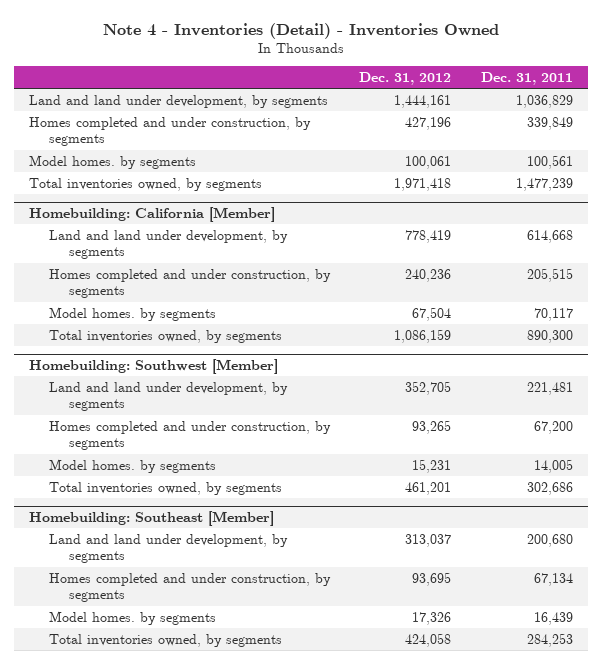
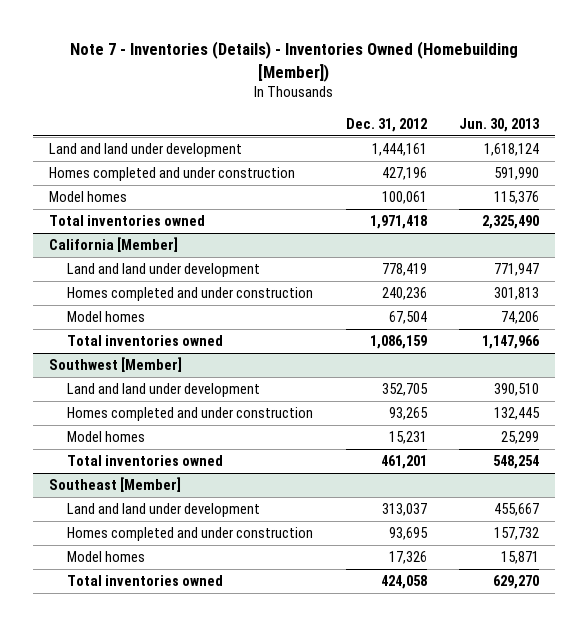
- Note 4 - Inventories (Detail) - Inventories Owned
+ Note 7 - Inventories (Details) - Inventories Owned (Homebuilding [Member])
- | Dec. 31, 2012 | Dec. 31, 2011
+ | Dec. 31, 2012 | Jun. 30, 2013
- Land and land under development, by segments | 1,444,161 | 1,036,829
- Homes completed and under construction, by segments | 427,196 | 339,849
- Model homes. by segments | 100,061 | 100,561
- Total inventories owned, by segments | 1,971,418 | 1,477,239
- Homebuilding: California [Member]
- Land and land under development, by segments | 778,419 | 614,668
- Homes completed and under construction, by segments | 240,236 | 205,515
- Model homes. by segments | 67,504 | 70,117
- Total inventories owned, by segments | 1,086,159 | 890,300
- Homebuilding: Southwest [Member]
- Land and land under development, by segments | 352,705 | 221,481
- Homes completed and under construction, by segments | 93,265 | 67,200
- Model homes. by segments | 15,231 | 14,005
- Total inventories owned, by segments | 461,201 | 302,686
- Homebuilding: Southeast [Member]
- Land and land under development, by segments | 313,037 | 200,680
- Homes completed and under construction, by segments | 93,695 | 67,134
- Model homes. by segments | 17,326 | 16,439
- Total inventories owned, by segments | 424,058 | 284,253
+ Land and land under development | 1,444,161 | 1,618,124
+ Homes completed and under construction | 427,196 | 591,990
+ Model homes | 100,061 | 115,376
+ Total inventories owned | 1,971,418 | 2,325,490
+ California [Member]
+ Land and land under development | 778,419 | 771,947
+ Homes completed and under construction | 240,236 | 301,813
+ Model homes | 67,504 | 74,206
+ Total inventories owned | 1,086,159 | 1,147,966
+ Southwest [Member]
+ Land and land under development | 352,705 | 390,510
+ Homes completed and under construction | 93,265 | 132,445
+ Model homes | 15,231 | 25,299
+ Total inventories owned | 461,201 | 548,254
+ Southeast [Member]
+ Land and land under development | 313,037 | 455,667
+ Homes completed and under construction | 93,695 | 157,732
+ Model homes | 17,326 | 15,871
+ Total inventories owned | 424,058 | 629,270

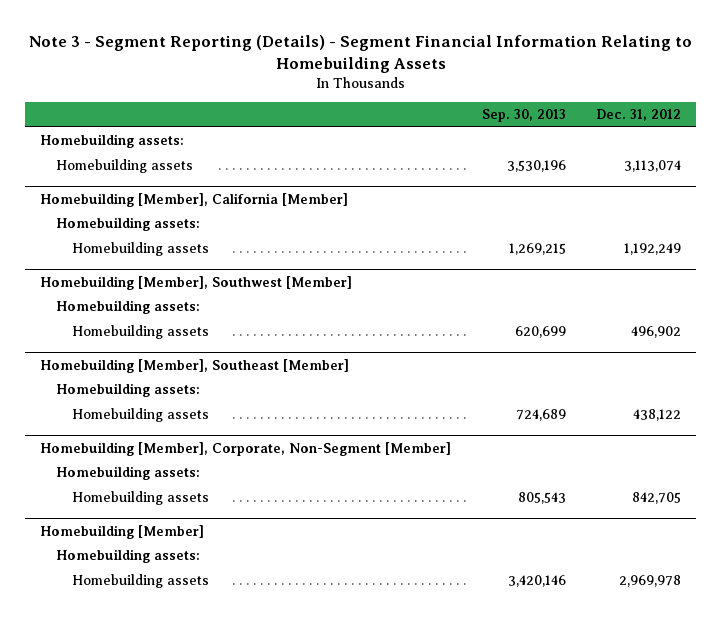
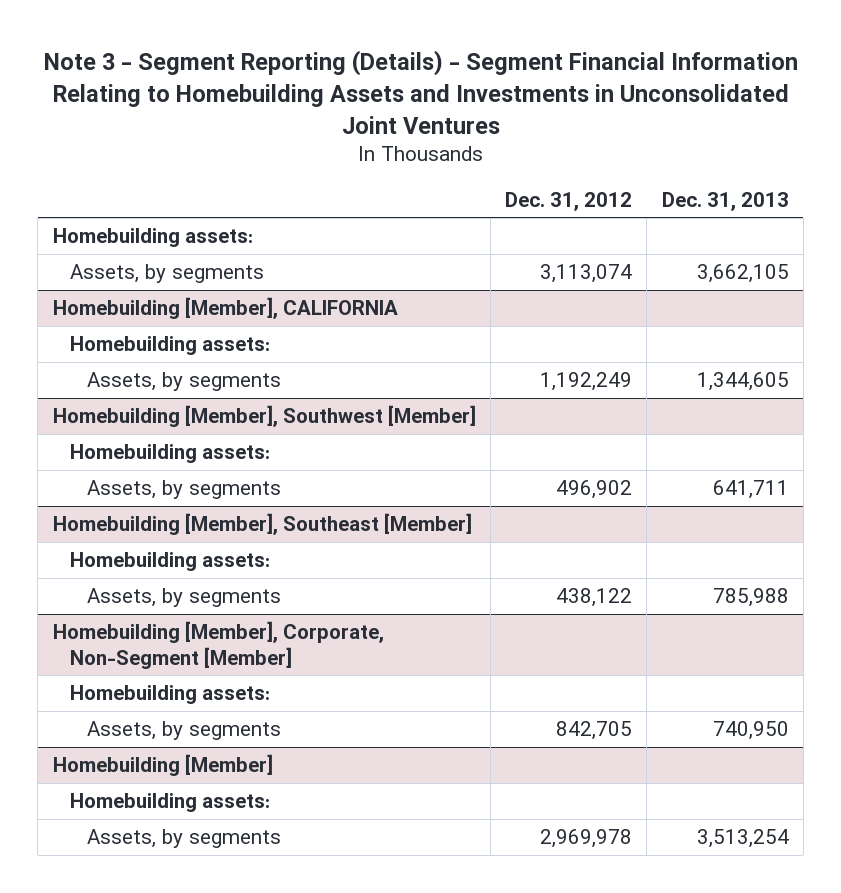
- Note 3 - Segment Reporting (Details) - Segment Financial Information Relating to Homebuilding Assets
+ Note 3 - Segment Reporting (Details) - Segment Financial Information Relating to Homebuilding Assets and Investments in Unconsolidated Joint Ventures
- | Sep. 30, 2013 | Dec. 31, 2012
+ | Dec. 31, 2012 | Dec. 31, 2013
- Homebuilding assets | 3,530,196 | 3,113,074
- Homebuilding [Member], California [Member]
+ Assets, by segments | 3,113,074 | 3,662,105
+ Homebuilding [Member], CALIFORNIA
- Homebuilding assets | 1,269,215 | 1,192,249
+ Assets, by segments | 1,192,249 | 1,344,605
@ Homebuilding [Member], Southwest [Member]
- Homebuilding assets | 620,699 | 496,902
+ Assets, by segments | 496,902 | 641,711
@ Homebuilding [Member], Southeast [Member]
- Homebuilding assets | 724,689 | 438,122
+ Assets, by segments | 438,122 | 785,988
@ Homebuilding [Member], Corporate, Non-Segment [Member]
- Homebuilding assets | 805,543 | 842,705
+ Assets, by segments | 842,705 | 740,950
@ Homebuilding [Member]
- Homebuilding assets | 3,420,146 | 2,969,978
+ Assets, by segments | 2,969,978 | 3,513,254

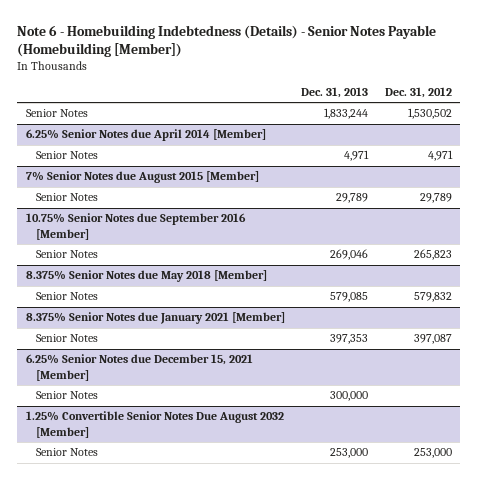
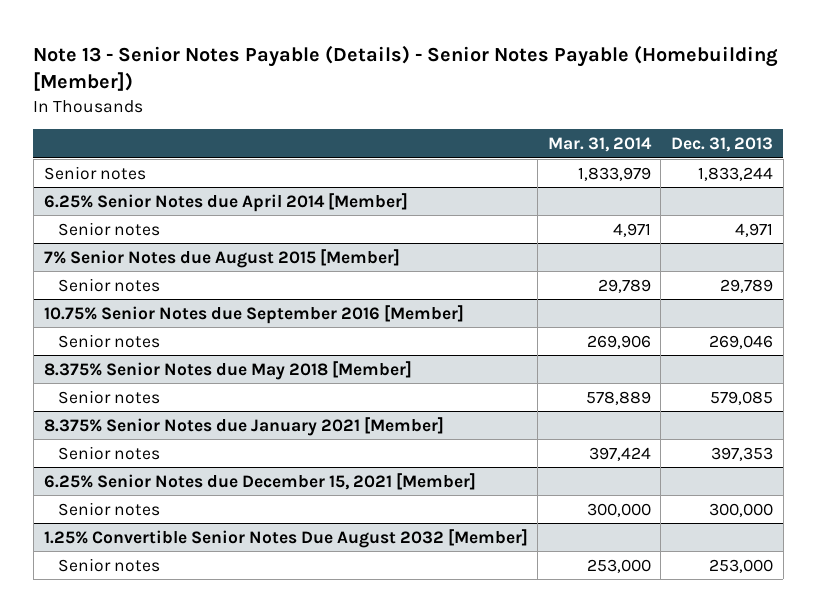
- Note 6 - Homebuilding Indebtedness (Details) - Senior Notes Payable (Homebuilding [Member])
+ Note 13 - Senior Notes Payable (Details) - Senior Notes Payable (Homebuilding [Member])
- | Dec. 31, 2013 | Dec. 31, 2012
+ | Mar. 31, 2014 | Dec. 31, 2013
- Senior Notes | 1,833,244 | 1,530,502
+ Senior notes | 1,833,979 | 1,833,244
@ 6.25% Senior Notes due April 2014 [Member]
- Senior Notes | 4,971 | 4,971
+ Senior notes | 4,971 | 4,971
@ 7% Senior Notes due August 2015 [Member]
- Senior Notes | 29,789 | 29,789
+ Senior notes | 29,789 | 29,789
@ 10.75% Senior Notes due September 2016 [Member]
- Senior Notes | 269,046 | 265,823
+ Senior notes | 269,906 | 269,046
@ 8.375% Senior Notes due May 2018 [Member]
- Senior Notes | 579,085 | 579,832
+ Senior notes | 578,889 | 579,085
@ 8.375% Senior Notes due January 2021 [Member]
- Senior Notes | 397,353 | 397,087
+ Senior notes | 397,424 | 397,353
@ 6.25% Senior Notes due December 15, 2021 [Member]
- Senior Notes | 300,000 |
+ Senior notes | 300,000 | 300,000
@ 1.25% Convertible Senior Notes Due August 2032 [Member]
- Senior Notes | 253,000 | 253,000
+ Senior notes | 253,000 | 253,000

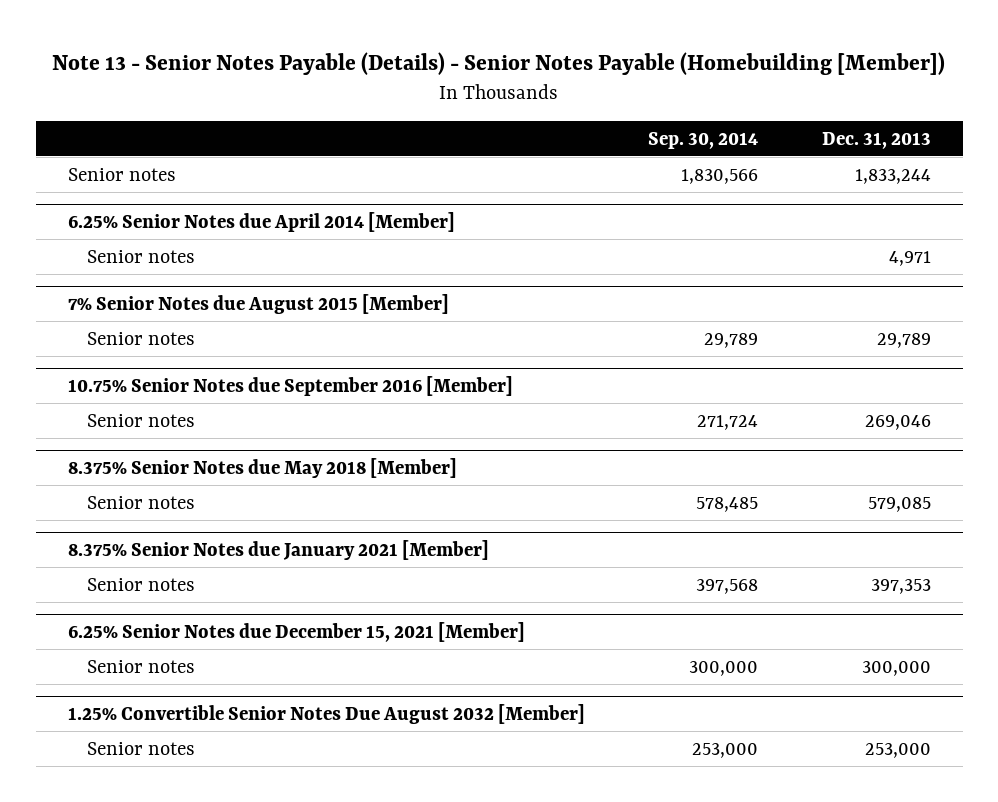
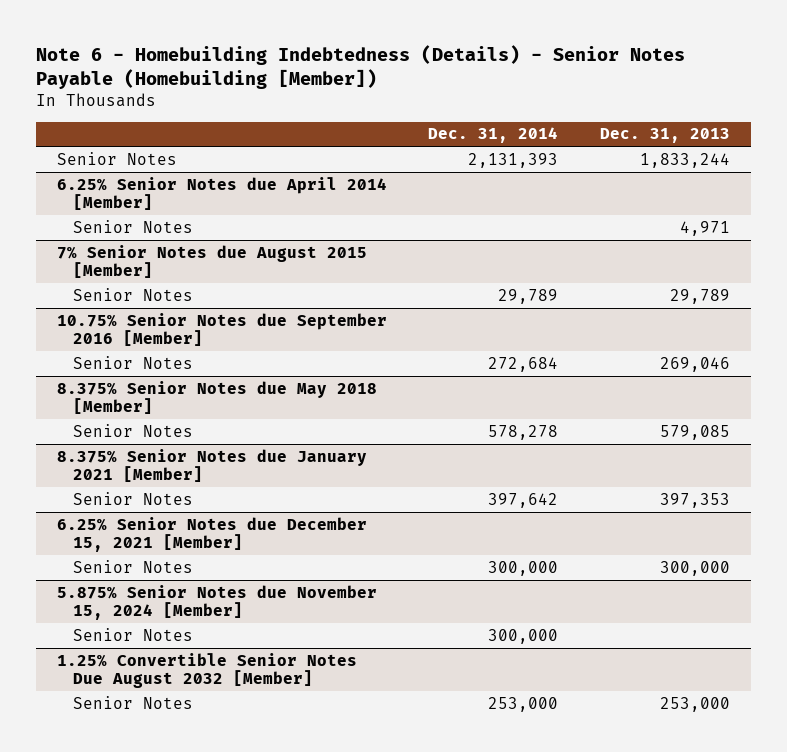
- Note 13 - Senior Notes Payable (Details) - Senior Notes Payable (Homebuilding [Member])
+ Note 6 - Homebuilding Indebtedness (Details) - Senior Notes Payable (Homebuilding [Member])
- | Sep. 30, 2014 | Dec. 31, 2013
+ | Dec. 31, 2014 | Dec. 31, 2013
- Senior notes | 1,830,566 | 1,833,244
+ Senior Notes | 2,131,393 | 1,833,244
@ 6.25% Senior Notes due April 2014 [Member]
- Senior notes | | 4,971
+ Senior Notes | | 4,971
@ 7% Senior Notes due August 2015 [Member]
- Senior notes | 29,789 | 29,789
+ Senior Notes | 29,789 | 29,789
@ 10.75% Senior Notes due September 2016 [Member]
- Senior notes | 271,724 | 269,046
+ Senior Notes | 272,684 | 269,046
@ 8.375% Senior Notes due May 2018 [Member]
- Senior notes | 578,485 | 579,085
+ Senior Notes | 578,278 | 579,085
@ 8.375% Senior Notes due January 2021 [Member]
- Senior notes | 397,568 | 397,353
+ Senior Notes | 397,642 | 397,353
@ 6.25% Senior Notes due December 15, 2021 [Member]
- Senior notes | 300,000 | 300,000
+ Senior Notes | 300,000 | 300,000
+ 5.875% Senior Notes due November 15, 2024 [Member]
+ Senior Notes | 300,000 |
@ 1.25% Convertible Senior Notes Due August 2032 [Member]
- Senior notes | 253,000 | 253,000
+ Senior Notes | 253,000 | 253,000

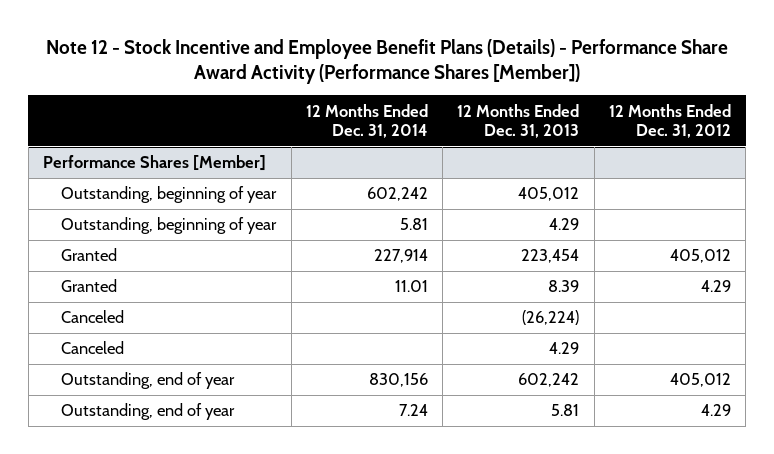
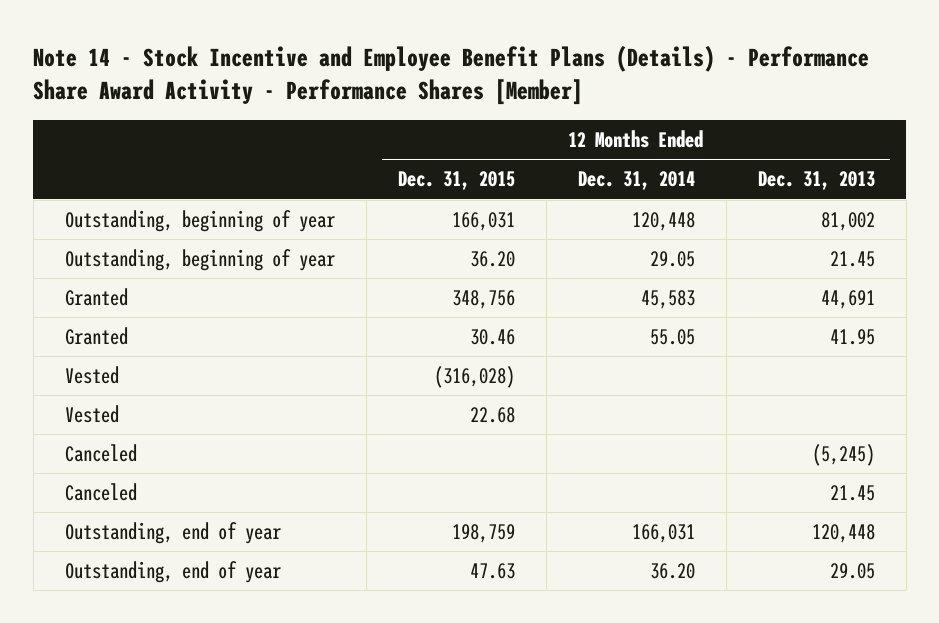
- Note 12 - Stock Incentive and Employee Benefit Plans (Details) - Performance Share Award Activity (Performance Shares [Member])
+ Note 14 - Stock Incentive and Employee Benefit Plans (Details) - Performance Share Award Activity - Performance Shares [Member]
- | 12 Months Ended Dec. 31, 2014 | 12 Months Ended Dec. 31, 2013 | 12 Months Ended Dec. 31, 2012
+ | 12 Months Ended Dec. 31, 2015 | 12 Months Ended Dec. 31, 2014 | 12 Months Ended Dec. 31, 2013
- Performance Shares [Member]
- Outstanding, beginning of year | 602,242 | 405,012 |
- Outstanding, beginning of year | 5.81 | 4.29 |
- Granted | 227,914 | 223,454 | 405,012
- Granted | 11.01 | 8.39 | 4.29
- Canceled | | (26,224) |
- Canceled | | 4.29 |
- Outstanding, end of year | 830,156 | 602,242 | 405,012
- Outstanding, end of year | 7.24 | 5.81 | 4.29
+ Outstanding, beginning of year | 166,031 | 120,448 | 81,002
+ Outstanding, beginning of year | 36.20 | 29.05 | 21.45
+ Granted | 348,756 | 45,583 | 44,691
+ Granted | 30.46 | 55.05 | 41.95
+ Vested | (316,028) | |
+ Vested | 22.68 | |
+ Canceled | | | (5,245)
+ Canceled | | | 21.45
+ Outstanding, end of year | 198,759 | 166,031 | 120,448
+ Outstanding, end of year | 47.63 | 36.20 | 29.05

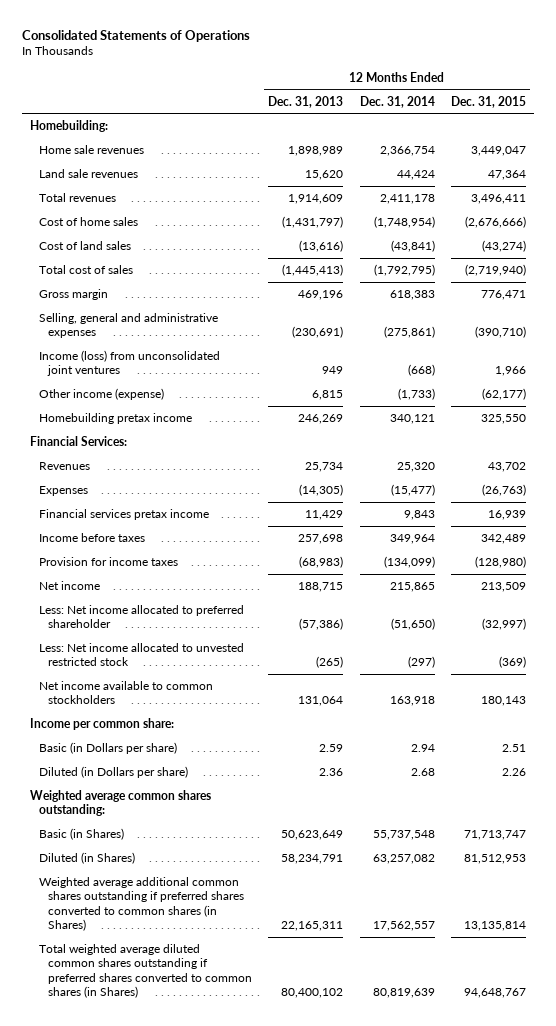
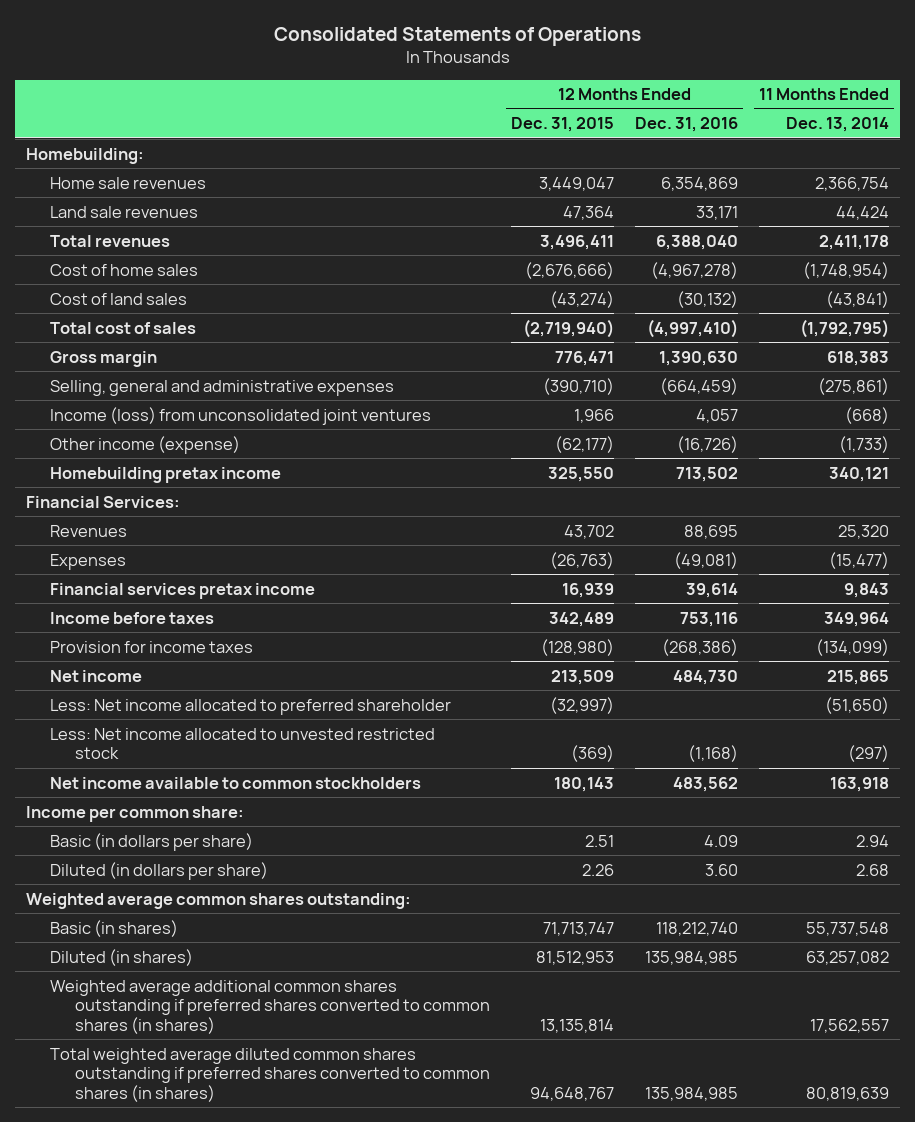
- | 12 Months Ended Dec. 31, 2013 | 12 Months Ended Dec. 31, 2014 | 12 Months Ended Dec. 31, 2015
+ | 12 Months Ended Dec. 31, 2015 | 12 Months Ended Dec. 31, 2016 | 11 Months Ended Dec. 13, 2014
- Basic (in Dollars per share) | 2.59 | 2.94 | 2.51
- Diluted (in Dollars per share) | 2.36 | 2.68 | 2.26
+ Basic (in dollars per share) | 2.51 | 4.09 | 2.94
+ Diluted (in dollars per share) | 2.26 | 3.60 | 2.68
- Basic (in Shares) | 50,623,649 | 55,737,548 | 71,713,747
- Diluted (in Shares) | 58,234,791 | 63,257,082 | 81,512,953
- Weighted average additional common shares outstanding if preferred shares converted to common shares (in Shares) | 22,165,311 | 17,562,557 | 13,135,814
- Total weighted average diluted common shares outstanding if preferred shares converted to common shares (in Shares) | 80,400,102 | 80,819,639 | 94,648,767
+ Basic (in shares) | 71,713,747 | 118,212,740 | 55,737,548
+ Diluted (in shares) | 81,512,953 | 135,984,985 | 63,257,082
+ Weighted average additional common shares outstanding if preferred shares converted to common shares (in shares) | 13,135,814 | | 17,562,557
+ Total weighted average diluted common shares outstanding if preferred shares converted to common shares (in shares) | 94,648,767 | 135,984,985 | 80,819,639

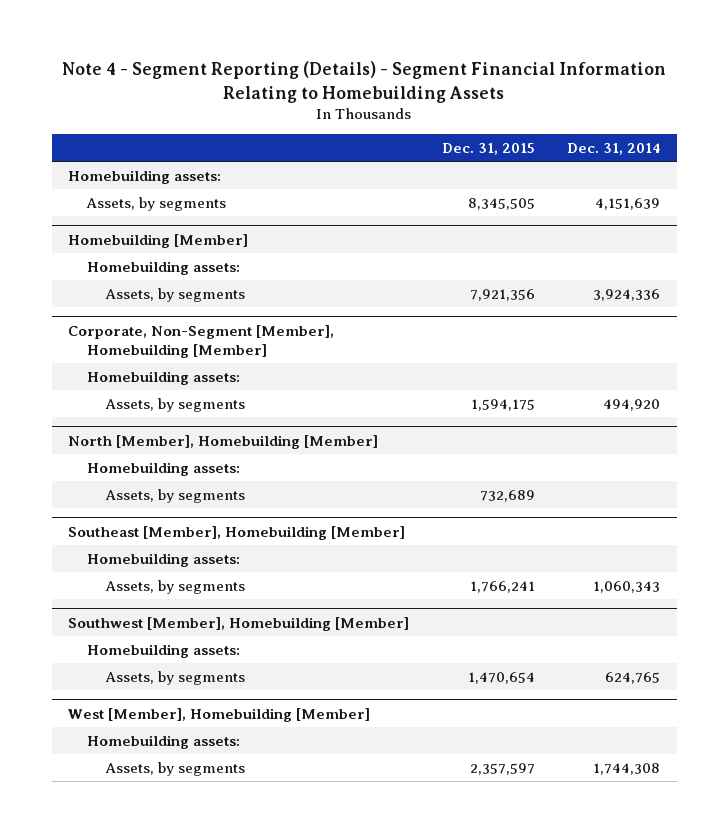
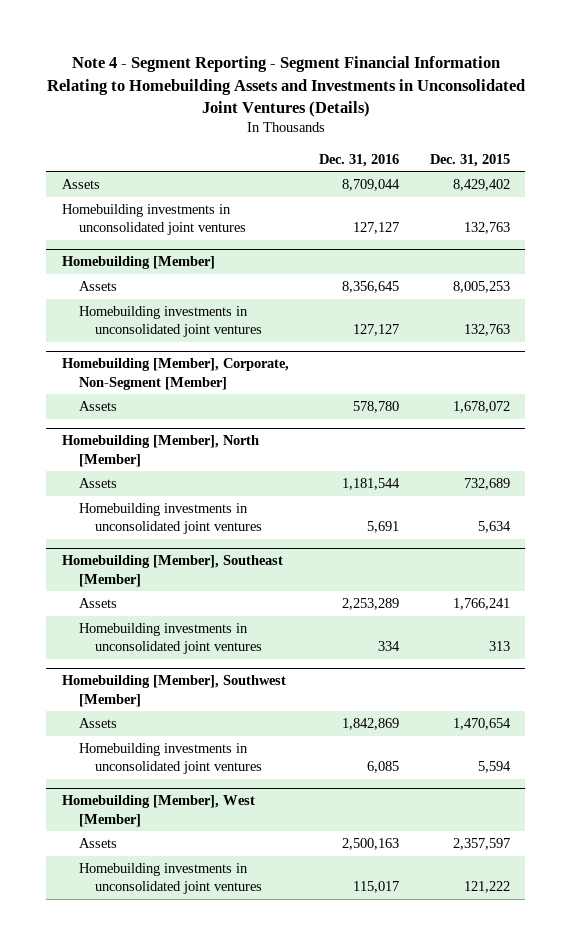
- Note 4 - Segment Reporting (Details) - Segment Financial Information Relating to Homebuilding Assets
+ Note 4 - Segment Reporting - Segment Financial Information Relating to Homebuilding Assets and Investments in Unconsolidated Joint Ventures (Details)
- | Dec. 31, 2015 | Dec. 31, 2014
+ | Dec. 31, 2016 | Dec. 31, 2015
- Homebuilding assets:
- Assets, by segments | 8,345,505 | 4,151,639
+ Assets | 8,709,044 | 8,429,402
+ Homebuilding investments in unconsolidated joint ventures | 127,127 | 132,763
@ Homebuilding [Member]
- Homebuilding assets:
- Assets, by segments | 7,921,356 | 3,924,336
- Corporate, Non-Segment [Member], Homebuilding [Member]
- Homebuilding assets:
- Assets, by segments | 1,594,175 | 494,920
- North [Member], Homebuilding [Member]
- Homebuilding assets:
- Assets, by segments | 732,689 |
- Southeast [Member], Homebuilding [Member]
- Homebuilding assets:
- Assets, by segments | 1,766,241 | 1,060,343
- Southwest [Member], Homebuilding [Member]
- Homebuilding assets:
- Assets, by segments | 1,470,654 | 624,765
- West [Member], Homebuilding [Member]
- Homebuilding assets:
- Assets, by segments | 2,357,597 | 1,744,308
@ Homebuilding [Member]
+ Assets | 8,356,645 | 8,005,253
+ Homebuilding investments in unconsolidated joint ventures | 127,127 | 132,763
+ Homebuilding [Member], Corporate, Non-Segment [Member]
+ Assets | 578,780 | 1,678,072
+ Homebuilding [Member], North [Member]
+ Assets | 1,181,544 | 732,689
+ Homebuilding investments in unconsolidated joint ventures | 5,691 | 5,634
+ Homebuilding [Member], Southeast [Member]
+ Assets | 2,253,289 | 1,766,241
+ Homebuilding investments in unconsolidated joint ventures | 334 | 313
+ Homebuilding [Member], Southwest [Member]
+ Assets | 1,842,869 | 1,470,654
+ Homebuilding investments in unconsolidated joint ventures | 6,085 | 5,594
+ Homebuilding [Member], West [Member]
+ Assets | 2,500,163 | 2,357,597
+ Homebuilding investments in unconsolidated joint ventures | 115,017 | 121,222

